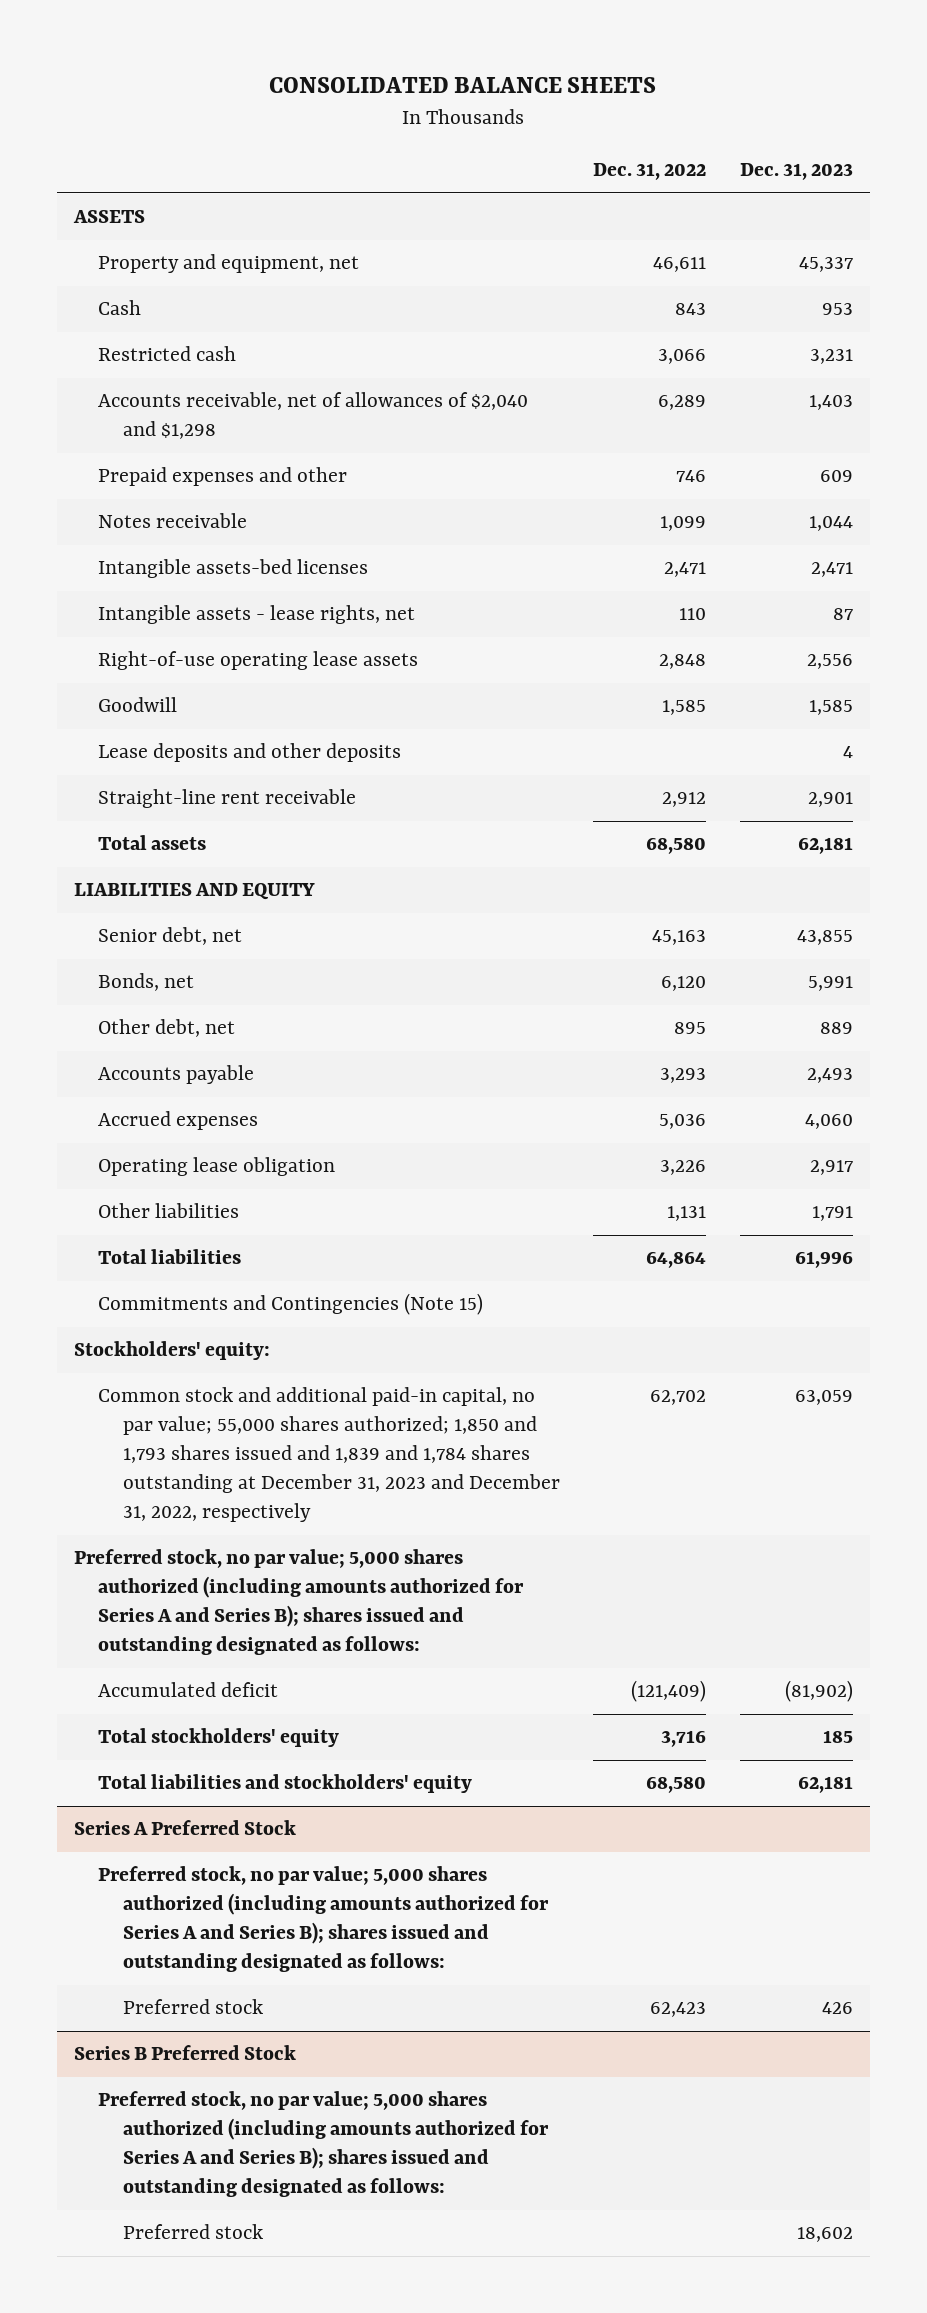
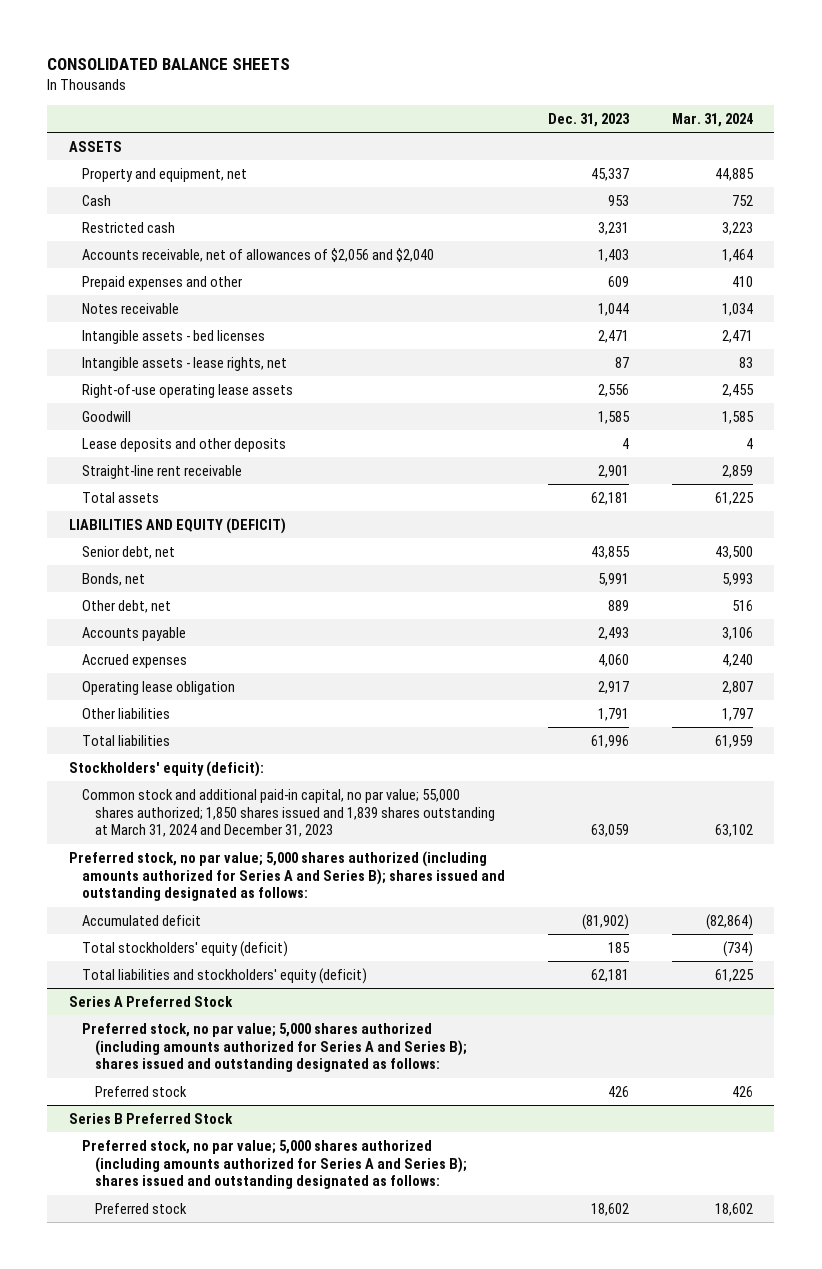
- | Dec. 31, 2022 | Dec. 31, 2023
+ | Dec. 31, 2023 | Mar. 31, 2024
- Accounts receivable, net of allowances of $2,040 and $1,298 | 6,289 | 1,403
+ Accounts receivable, net of allowances of $2,056 and $2,040 | 1,403 | 1,464
- Intangible assets-bed licenses | 2,471 | 2,471
+ Intangible assets - bed licenses | 2,471 | 2,471
- LIABILITIES AND EQUITY
+ LIABILITIES AND EQUITY (DEFICIT)
- Commitments and Contingencies (Note 15)
- Stockholders' equity:
- Common stock and additional paid-in capital, no par value; 55,000 shares authorized; 1,850 and 1,793 shares issued and 1,839 and 1,784 shares outstanding at December 31, 2023 and December 31, 2022, respectively | 62,702 | 63,059
+ Stockholders' equity (deficit):
+ Common stock and additional paid-in capital, no par value; 55,000 shares authorized; 1,850 shares issued and 1,839 shares outstanding at March 31, 2024 and December 31, 2023 | 63,059 | 63,102
- Total stockholders' equity | 3,716 | 185
- Total liabilities and stockholders' equity | 68,580 | 62,181
+ Total stockholders' equity (deficit) | 185 | (734)
+ Total liabilities and stockholders' equity (deficit) | 62,181 | 61,225

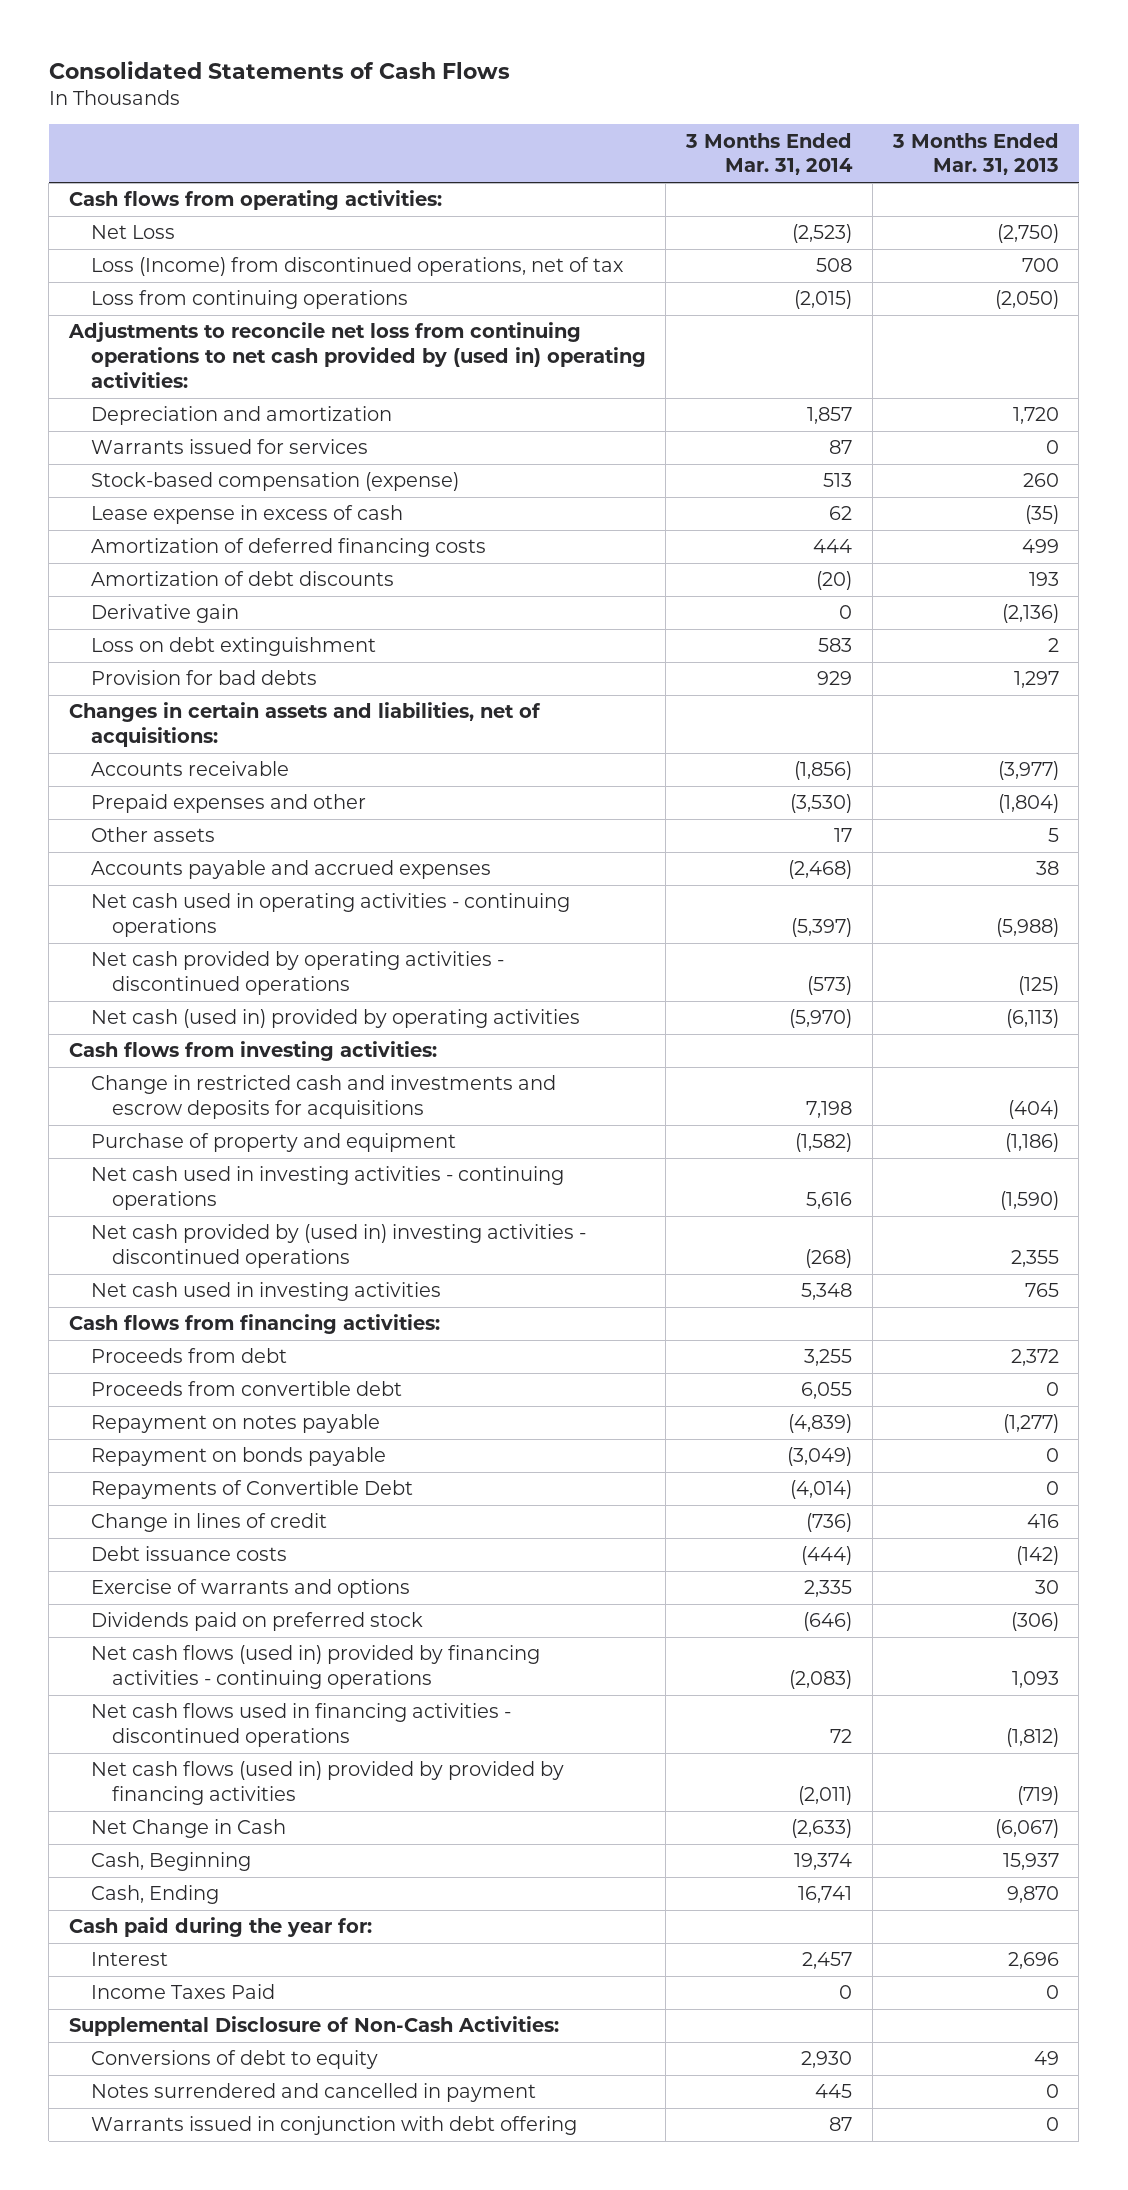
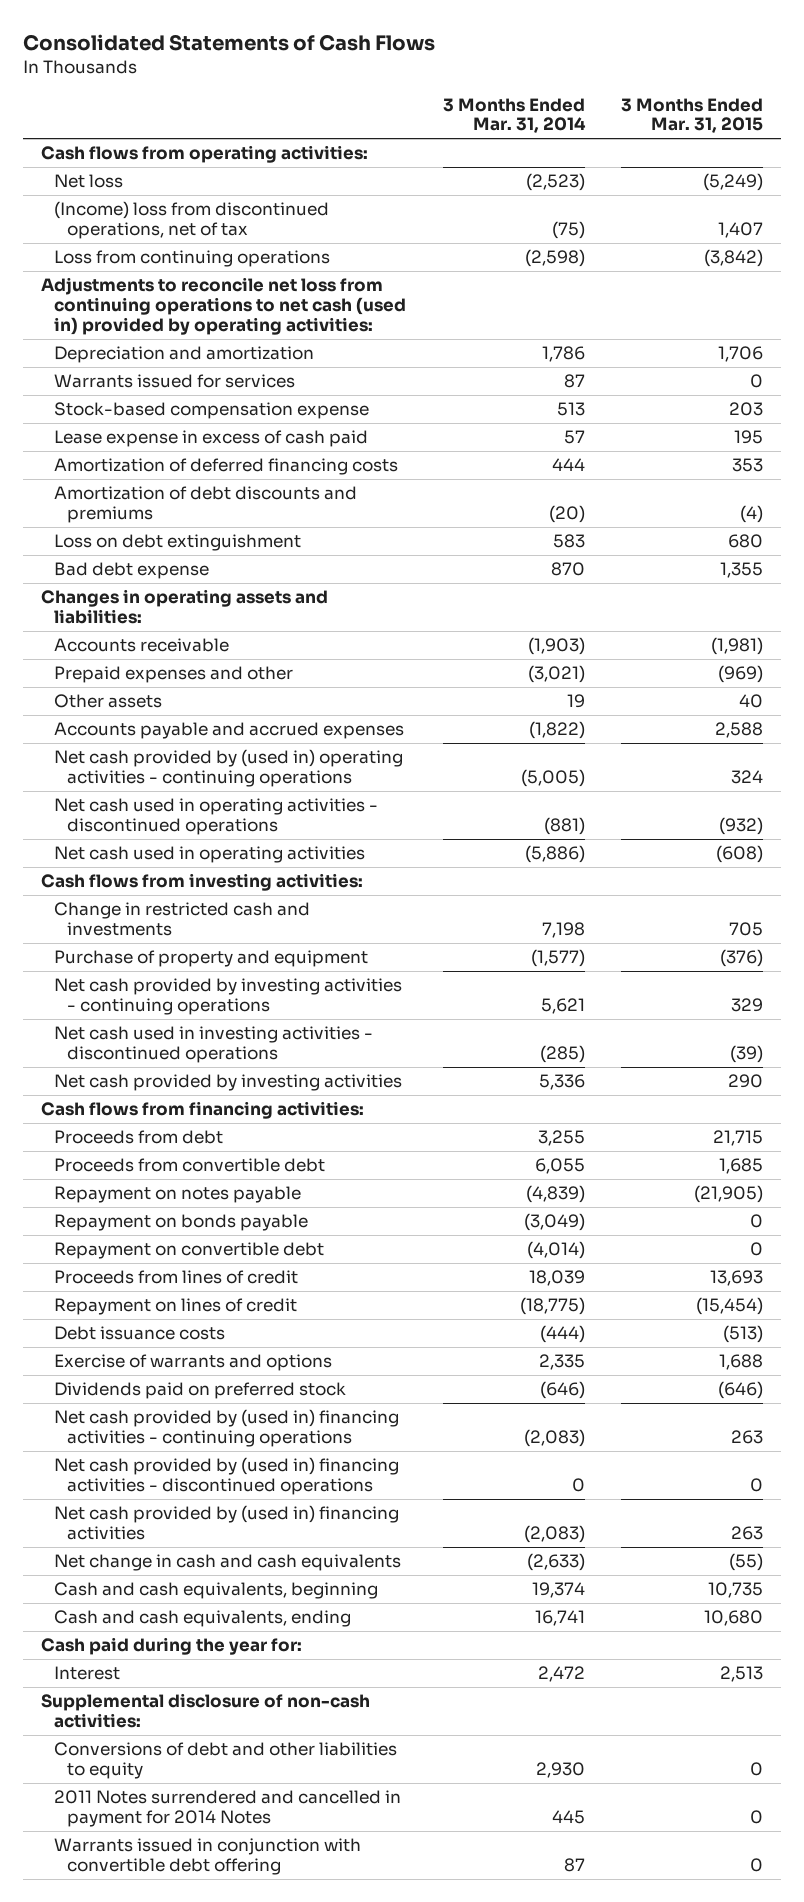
- | 3 Months Ended Mar. 31, 2014 | 3 Months Ended Mar. 31, 2013
+ | 3 Months Ended Mar. 31, 2014 | 3 Months Ended Mar. 31, 2015
- Net Loss | (2,523) | (2,750)
- Loss (Income) from discontinued operations, net of tax | 508 | 700
- Loss from continuing operations | (2,015) | (2,050)
- Adjustments to reconcile net loss from continuing operations to net cash provided by (used in) operating activities:
- Depreciation and amortization | 1,857 | 1,720
+ Net loss | (2,523) | (5,249)
+ (Income) loss from discontinued operations, net of tax | (75) | 1,407
+ Loss from continuing operations | (2,598) | (3,842)
+ Adjustments to reconcile net loss from continuing operations to net cash (used in) provided by operating activities:
+ Depreciation and amortization | 1,786 | 1,706
- Stock-based compensation (expense) | 513 | 260
- Lease expense in excess of cash | 62 | (35)
+ Stock-based compensation expense | 513 | 203
+ Lease expense in excess of cash paid | 57 | 195
- Amortization of debt discounts | (20) | 193
- Derivative gain | 0 | (2,136)
+ Amortization of debt discounts and premiums | (20) | (4)
- Provision for bad debts | 929 | 1,297
- Changes in certain assets and liabilities, net of acquisitions:
- Accounts receivable | (1,856) | (3,977)
- Prepaid expenses and other | (3,530) | (1,804)
- Other assets | 17 | 5
- Accounts payable and accrued expenses | (2,468) | 38
- Net cash used in operating activities - continuing operations | (5,397) | (5,988)
- Net cash provided by operating activities - discontinued operations | (573) | (125)
- Net cash (used in) provided by operating activities | (5,970) | (6,113)
+ Bad debt expense | 870 | 1,355
+ Changes in operating assets and liabilities:
+ Accounts receivable | (1,903) | (1,981)
+ Prepaid expenses and other | (3,021) | (969)
+ Other assets | 19 | 40
+ Accounts payable and accrued expenses | (1,822) | 2,588
+ Net cash provided by (used in) operating activities - continuing operations | (5,005) | 324
+ Net cash used in operating activities - discontinued operations | (881) | (932)
+ Net cash used in operating activities | (5,886) | (608)
- Change in restricted cash and investments and escrow deposits for acquisitions | 7,198 | (404)
- Purchase of property and equipment | (1,582) | (1,186)
- Net cash used in investing activities - continuing operations | 5,616 | (1,590)
- Net cash provided by (used in) investing activities - discontinued operations | (268) | 2,355
- Net cash used in investing activities | 5,348 | 765
+ Change in restricted cash and investments | 7,198 | 705
+ Purchase of property and equipment | (1,577) | (376)
+ Net cash provided by investing activities - continuing operations | 5,621 | 329
+ Net cash used in investing activities - discontinued operations | (285) | (39)
+ Net cash provided by investing activities | 5,336 | 290
- Repayments of Convertible Debt | (4,014) | 0
- Change in lines of credit | (736) | 416
+ Repayment on convertible debt | (4,014) | 0
+ Proceeds from lines of credit | 18,039 | 13,693
+ Repayment on lines of credit | (18,775) | (15,454)
- Net cash flows (used in) provided by financing activities - continuing operations | (2,083) | 1,093
- Net cash flows used in financing activities - discontinued operations | 72 | (1,812)
- Net cash flows (used in) provided by provided by financing activities | (2,011) | (719)
- Net Change in Cash | (2,633) | (6,067)
- Cash, Beginning | 19,374 | 15,937
- Cash, Ending | 16,741 | 9,870
+ Net cash provided by (used in) financing activities - continuing operations | (2,083) | 263
+ Net cash provided by (used in) financing activities - discontinued operations | 0 | 0
+ Net cash provided by (used in) financing activities | (2,083) | 263
+ Net change in cash and cash equivalents | (2,633) | (55)
+ Cash and cash equivalents, beginning | 19,374 | 10,735
+ Cash and cash equivalents, ending | 16,741 | 10,680
- Interest | 2,457 | 2,696
- Income Taxes Paid | 0 | 0
- Supplemental Disclosure of Non-Cash Activities:
- Conversions of debt to equity | 2,930 | 49
- Notes surrendered and cancelled in payment | 445 | 0
- Warrants issued in conjunction with debt offering | 87 | 0
+ Interest | 2,472 | 2,513
+ Supplemental disclosure of non-cash activities:
+ Conversions of debt and other liabilities to equity | 2,930 | 0
+ 2011 Notes surrendered and cancelled in payment for 2014 Notes | 445 | 0
+ Warrants issued in conjunction with convertible debt offering | 87 | 0

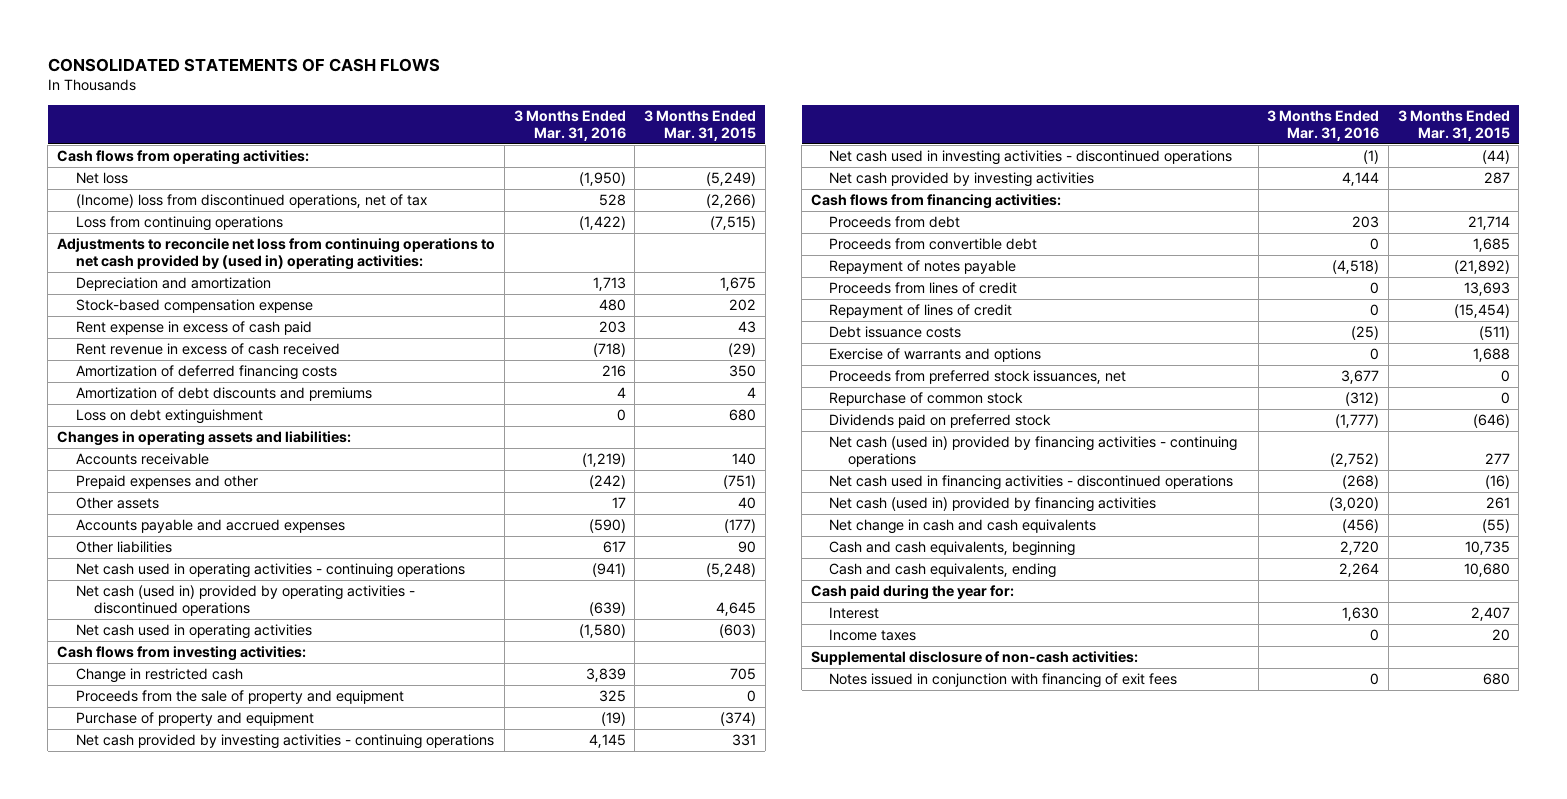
- Consolidated Statements of Cash Flows
+ CONSOLIDATED STATEMENTS OF CASH FLOWS
- | 3 Months Ended Mar. 31, 2014 | 3 Months Ended Mar. 31, 2015
+ | 3 Months Ended Mar. 31, 2016 | 3 Months Ended Mar. 31, 2015
- (Income) loss from discontinued operations, net of tax | (75) | 1,407
- Loss from continuing operations | (2,598) | (3,842)
- Adjustments to reconcile net loss from continuing operations to net cash (used in) provided by operating activities:
- Depreciation and amortization | 1,786 | 1,706
- Warrants issued for services | 87 | 0
- Stock-based compensation expense | 513 | 203
- Lease expense in excess of cash paid | 57 | 195
- Amortization of deferred financing costs | 444 | 353
- Amortization of debt discounts and premiums | (20) | (4)
+ (Income) loss from discontinued operations, net of tax | 528 | (2,266)
+ Loss from continuing operations | (1,422) | (7,515)
+ Adjustments to reconcile net loss from continuing operations to net cash provided by (used in) operating activities:
+ Depreciation and amortization | 1,713 | 1,675
+ Stock-based compensation expense | 480 | 202
+ Rent expense in excess of cash paid | 203 | 43
+ Rent revenue in excess of cash received | (718) | (29)
+ Amortization of deferred financing costs | 216 | 350
+ Amortization of debt discounts and premiums | 4 | 4
- Bad debt expense | 870 | 1,355
- Accounts receivable | (1,903) | (1,981)
- Prepaid expenses and other | (3,021) | (969)
+ Accounts receivable | (1,219) | 140
+ Prepaid expenses and other | (242) | (751)
- Accounts payable and accrued expenses | (1,822) | 2,588
- Net cash provided by (used in) operating activities - continuing operations | (5,005) | 324
- Net cash used in operating activities - discontinued operations | (881) | (932)
- Net cash used in operating activities | (5,886) | (608)
+ Accounts payable and accrued expenses | (590) | (177)
+ Other liabilities | 617 | 90
+ Net cash used in operating activities - continuing operations | (941) | (5,248)
+ Net cash (used in) provided by operating activities - discontinued operations | (639) | 4,645
+ Net cash used in operating activities | (1,580) | (603)
- Change in restricted cash and investments | 7,198 | 705
- Purchase of property and equipment | (1,577) | (376)
- Net cash provided by investing activities - continuing operations | 5,621 | 329
- Net cash used in investing activities - discontinued operations | (285) | (39)
- Net cash provided by investing activities | 5,336 | 290
+ Change in restricted cash | 3,839 | 705
+ Proceeds from the sale of property and equipment | 325 | 0
+ Purchase of property and equipment | (19) | (374)
+ Net cash provided by investing activities - continuing operations | 4,145 | 331
+ Net cash used in investing activities - discontinued operations | (1) | (44)
+ Net cash provided by investing activities | 4,144 | 287
- Proceeds from debt | 3,255 | 21,715
+ Proceeds from debt | 203 | 21,714
- Repayment on notes payable | (4,839) | (21,905)
- Repayment on bonds payable | (3,049) | 0
- Repayment on convertible debt | (4,014) | 0
+ Repayment of notes payable | (4,518) | (21,892)
- Repayment on lines of credit | (18,775) | (15,454)
- Debt issuance costs | (444) | (513)
+ Repayment of lines of credit | 0 | (15,454)
+ Debt issuance costs | (25) | (511)
+ Proceeds from preferred stock issuances, net | 3,677 | 0
+ Repurchase of common stock | (312) | 0
- Net cash provided by (used in) financing activities - continuing operations | (2,083) | 263
- Net cash provided by (used in) financing activities - discontinued operations | 0 | 0
- Net cash provided by (used in) financing activities | (2,083) | 263
+ Net cash (used in) provided by financing activities - continuing operations | (2,752) | 277
+ Net cash used in financing activities - discontinued operations | (268) | (16)
+ Net cash (used in) provided by financing activities | (3,020) | 261
- Interest | 2,472 | 2,513
+ Interest | 1,630 | 2,407
+ Income taxes | 0 | 20
- Conversions of debt and other liabilities to equity | 2,930 | 0
- 2011 Notes surrendered and cancelled in payment for 2014 Notes | 445 | 0
- Warrants issued in conjunction with convertible debt offering | 87 | 0
+ Notes issued in conjunction with financing of exit fees | 0 | 680

